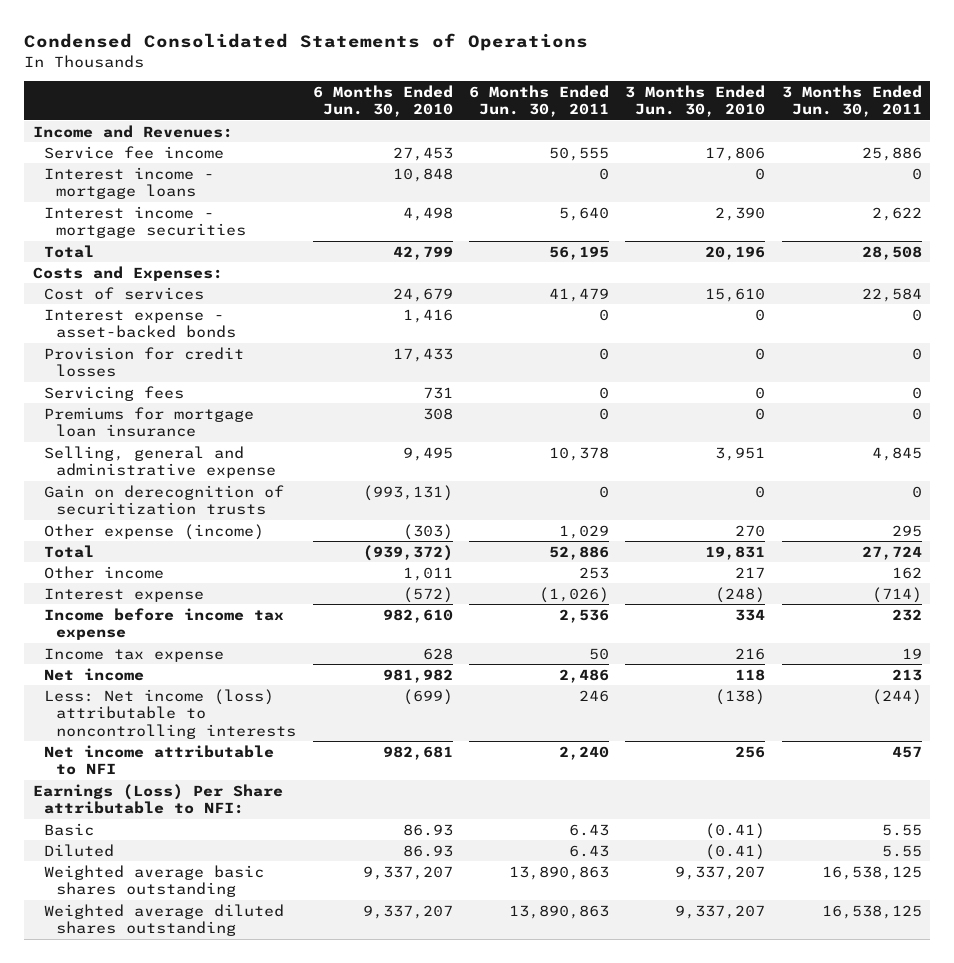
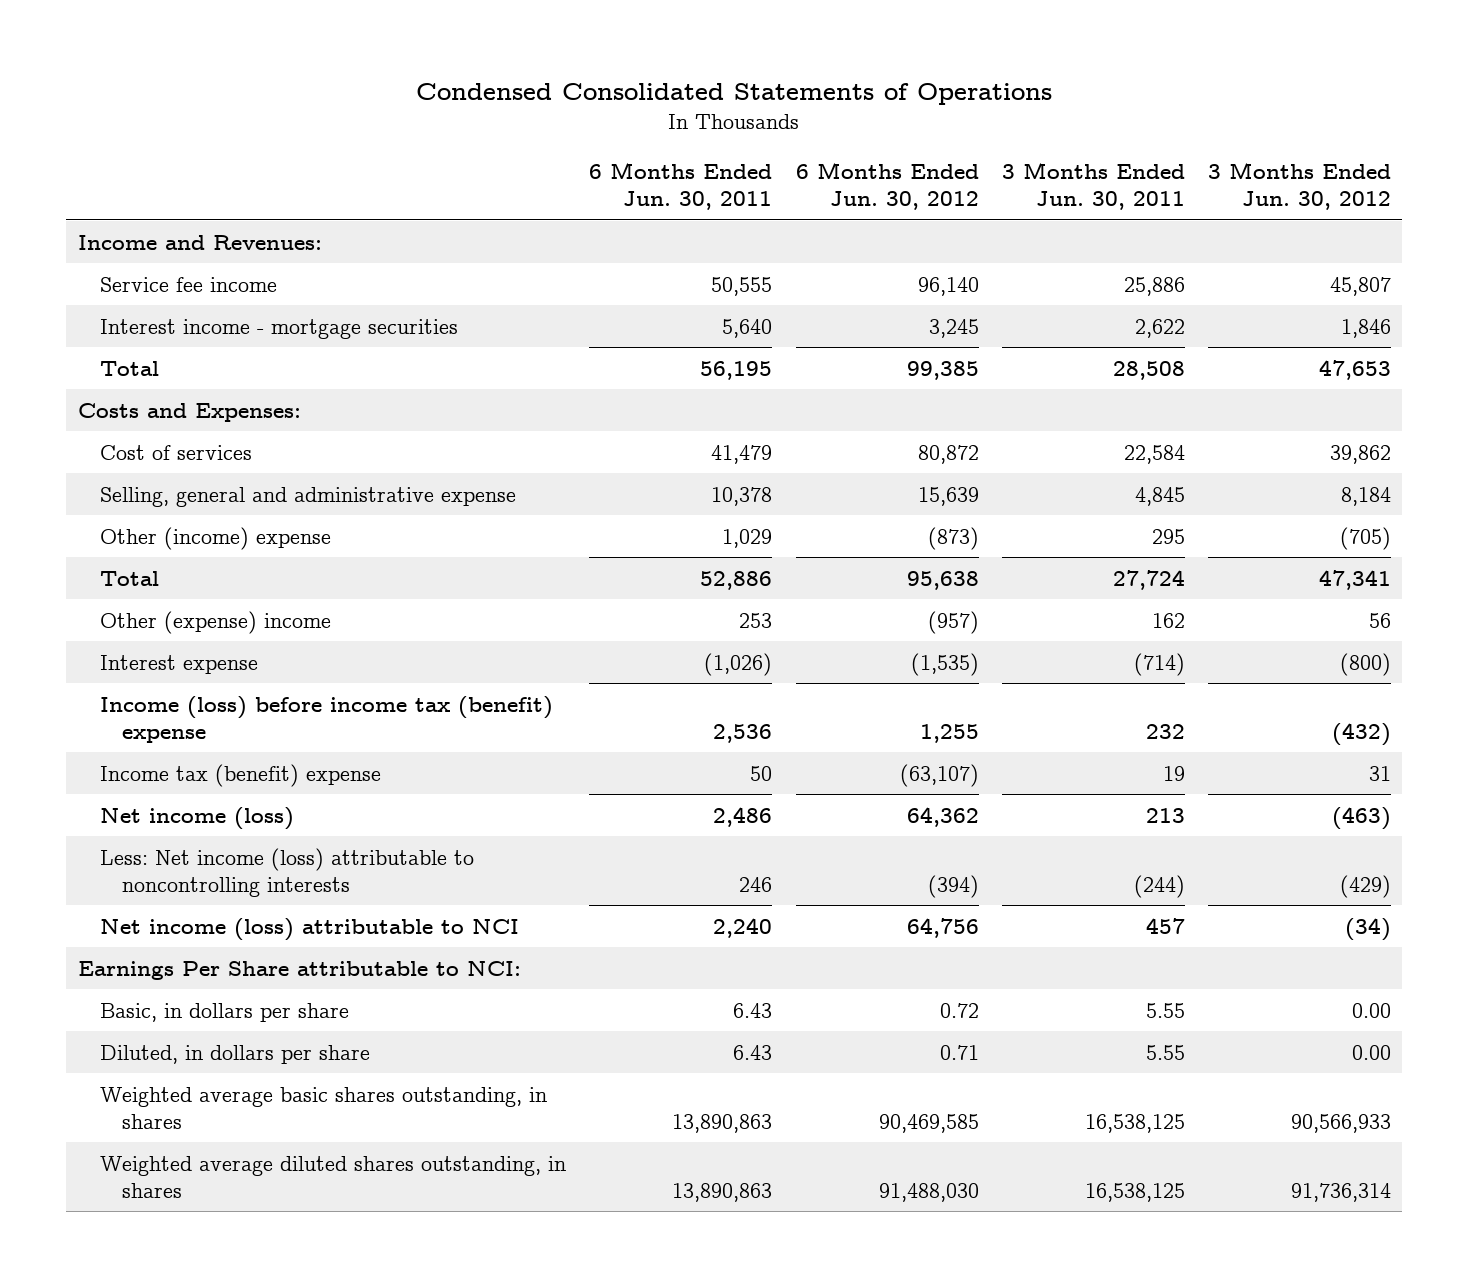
- | 6 Months Ended Jun. 30, 2010 | 6 Months Ended Jun. 30, 2011 | 3 Months Ended Jun. 30, 2010 | 3 Months Ended Jun. 30, 2011
+ | 6 Months Ended Jun. 30, 2011 | 6 Months Ended Jun. 30, 2012 | 3 Months Ended Jun. 30, 2011 | 3 Months Ended Jun. 30, 2012
- Interest income - mortgage loans | 10,848 | 0 | 0 | 0
- Interest expense - asset-backed bonds | 1,416 | 0 | 0 | 0
- Provision for credit losses | 17,433 | 0 | 0 | 0
- Servicing fees | 731 | 0 | 0 | 0
- Premiums for mortgage loan insurance | 308 | 0 | 0 | 0
- Gain on derecognition of securitization trusts | (993,131) | 0 | 0 | 0
- Other expense (income) | (303) | 1,029 | 270 | 295
+ Other (income) expense | 1,029 | (873) | 295 | (705)
- Other income | 1,011 | 253 | 217 | 162
+ Other (expense) income | 253 | (957) | 162 | 56
- Income before income tax expense | 982,610 | 2,536 | 334 | 232
- Income tax expense | 628 | 50 | 216 | 19
- Net income | 981,982 | 2,486 | 118 | 213
+ Income (loss) before income tax (benefit) expense | 2,536 | 1,255 | 232 | (432)
+ Income tax (benefit) expense | 50 | (63,107) | 19 | 31
+ Net income (loss) | 2,486 | 64,362 | 213 | (463)
- Net income attributable to NFI | 982,681 | 2,240 | 256 | 457
- Earnings (Loss) Per Share attributable to NFI:
- Basic | 86.93 | 6.43 | (0.41) | 5.55
- Diluted | 86.93 | 6.43 | (0.41) | 5.55
- Weighted average basic shares outstanding | 9,337,207 | 13,890,863 | 9,337,207 | 16,538,125
- Weighted average diluted shares outstanding | 9,337,207 | 13,890,863 | 9,337,207 | 16,538,125
+ Net income (loss) attributable to NCI | 2,240 | 64,756 | 457 | (34)
+ Earnings Per Share attributable to NCI:
+ Basic, in dollars per share | 6.43 | 0.72 | 5.55 | 0.00
+ Diluted, in dollars per share | 6.43 | 0.71 | 5.55 | 0.00
+ Weighted average basic shares outstanding, in shares | 13,890,863 | 90,469,585 | 16,538,125 | 90,566,933
+ Weighted average diluted shares outstanding, in shares | 13,890,863 | 91,488,030 | 16,538,125 | 91,736,314

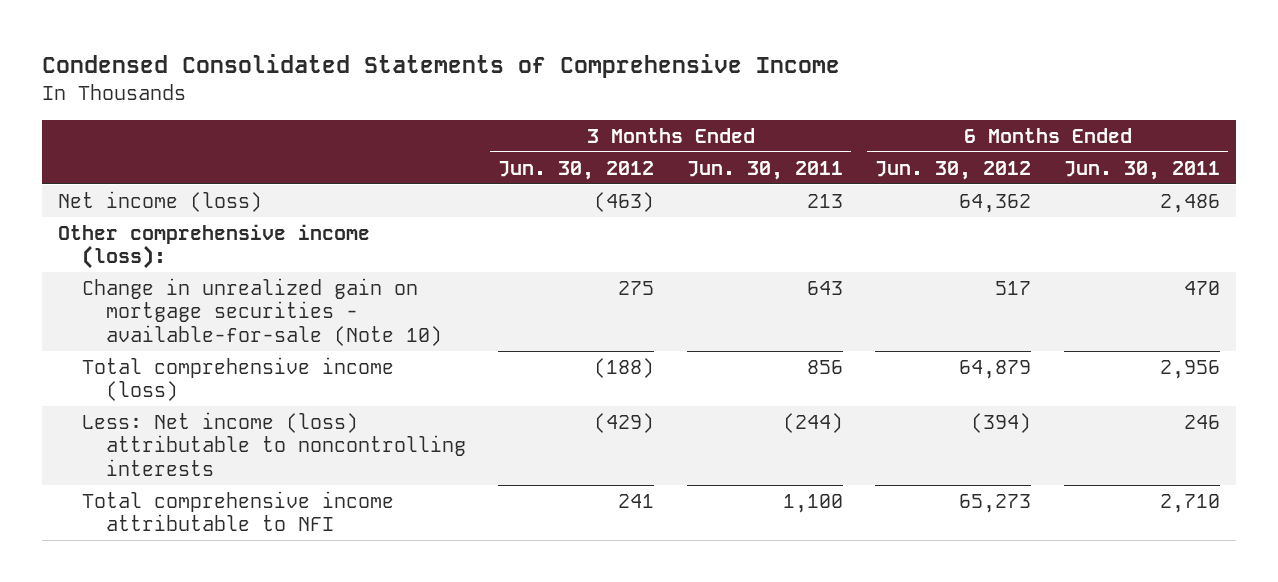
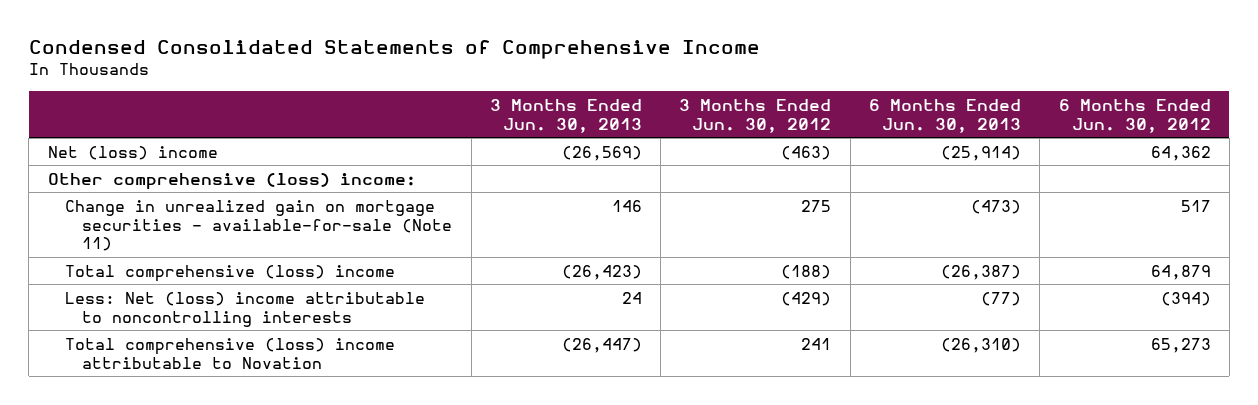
- | 3 Months Ended Jun. 30, 2012 | 3 Months Ended Jun. 30, 2011 | 6 Months Ended Jun. 30, 2012 | 6 Months Ended Jun. 30, 2011
+ | 3 Months Ended Jun. 30, 2013 | 3 Months Ended Jun. 30, 2012 | 6 Months Ended Jun. 30, 2013 | 6 Months Ended Jun. 30, 2012
- Net income (loss) | (463) | 213 | 64,362 | 2,486
- Other comprehensive income (loss):
- Change in unrealized gain on mortgage securities - available-for-sale (Note 10) | 275 | 643 | 517 | 470
- Total comprehensive income (loss) | (188) | 856 | 64,879 | 2,956
- Less: Net income (loss) attributable to noncontrolling interests | (429) | (244) | (394) | 246
- Total comprehensive income attributable to NFI | 241 | 1,100 | 65,273 | 2,710
+ Net (loss) income | (26,569) | (463) | (25,914) | 64,362
+ Other comprehensive (loss) income:
+ Change in unrealized gain on mortgage securities - available-for-sale (Note 11) | 146 | 275 | (473) | 517
+ Total comprehensive (loss) income | (26,423) | (188) | (26,387) | 64,879
+ Less: Net (loss) income attributable to noncontrolling interests | 24 | (429) | (77) | (394)
+ Total comprehensive (loss) income attributable to Novation | (26,447) | 241 | (26,310) | 65,273

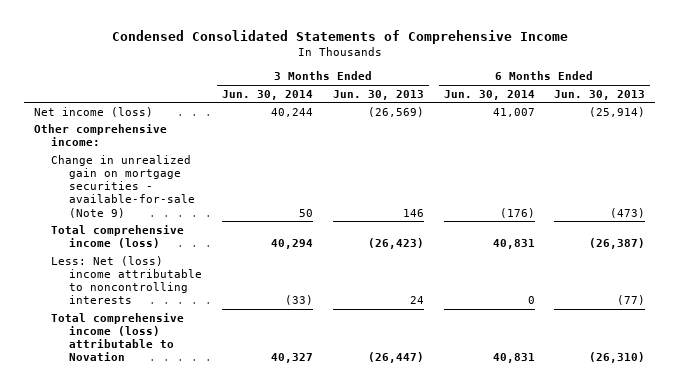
- | 3 Months Ended Jun. 30, 2013 | 3 Months Ended Jun. 30, 2012 | 6 Months Ended Jun. 30, 2013 | 6 Months Ended Jun. 30, 2012
+ | 3 Months Ended Jun. 30, 2014 | 3 Months Ended Jun. 30, 2013 | 6 Months Ended Jun. 30, 2014 | 6 Months Ended Jun. 30, 2013
- Net (loss) income | (26,569) | (463) | (25,914) | 64,362
- Other comprehensive (loss) income:
- Change in unrealized gain on mortgage securities - available-for-sale (Note 11) | 146 | 275 | (473) | 517
- Total comprehensive (loss) income | (26,423) | (188) | (26,387) | 64,879
+ Net income (loss) | 40,244 | (26,569) | 41,007 | (25,914)
+ Other comprehensive income:
+ Change in unrealized gain on mortgage securities - available-for-sale (Note 9) | 50 | 146 | (176) | (473)
+ Total comprehensive income (loss) | 40,294 | (26,423) | 40,831 | (26,387)
- Total comprehensive (loss) income attributable to Novation | (26,447) | 241 | (26,310) | 65,273
+ Total comprehensive income (loss) attributable to Novation | 40,327 | (26,447) | 40,831 | (26,310)

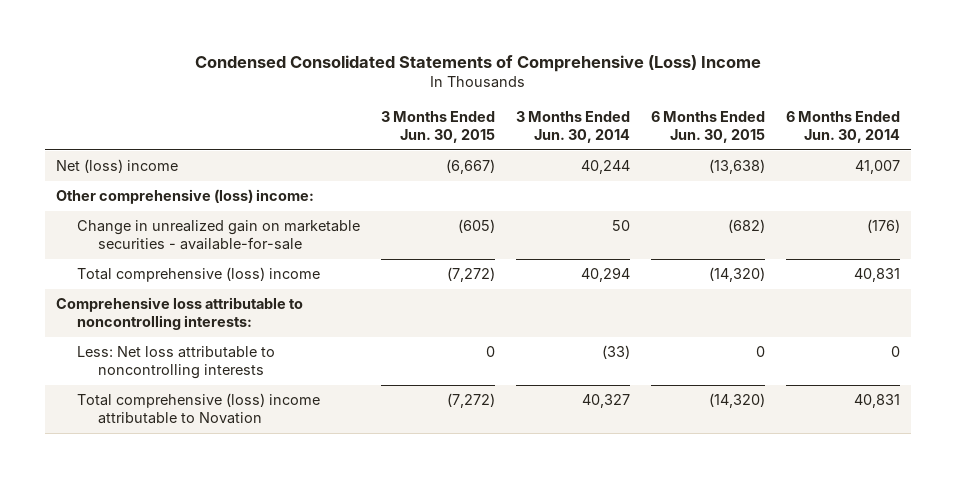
- Condensed Consolidated Statements of Comprehensive Income
+ Condensed Consolidated Statements of Comprehensive (Loss) Income
- | 3 Months Ended Jun. 30, 2014 | 3 Months Ended Jun. 30, 2013 | 6 Months Ended Jun. 30, 2014 | 6 Months Ended Jun. 30, 2013
+ | 3 Months Ended Jun. 30, 2015 | 3 Months Ended Jun. 30, 2014 | 6 Months Ended Jun. 30, 2015 | 6 Months Ended Jun. 30, 2014
- Net income (loss) | 40,244 | (26,569) | 41,007 | (25,914)
- Other comprehensive income:
- Change in unrealized gain on mortgage securities - available-for-sale (Note 9) | 50 | 146 | (176) | (473)
- Total comprehensive income (loss) | 40,294 | (26,423) | 40,831 | (26,387)
- Less: Net (loss) income attributable to noncontrolling interests | (33) | 24 | 0 | (77)
- Total comprehensive income (loss) attributable to Novation | 40,327 | (26,447) | 40,831 | (26,310)
+ Net (loss) income | (6,667) | 40,244 | (13,638) | 41,007
+ Other comprehensive (loss) income:
+ Change in unrealized gain on marketable securities - available-for-sale | (605) | 50 | (682) | (176)
+ Total comprehensive (loss) income | (7,272) | 40,294 | (14,320) | 40,831
+ Comprehensive loss attributable to noncontrolling interests:
+ Less: Net loss attributable to noncontrolling interests | 0 | (33) | 0 | 0
+ Total comprehensive (loss) income attributable to Novation | (7,272) | 40,327 | (14,320) | 40,831

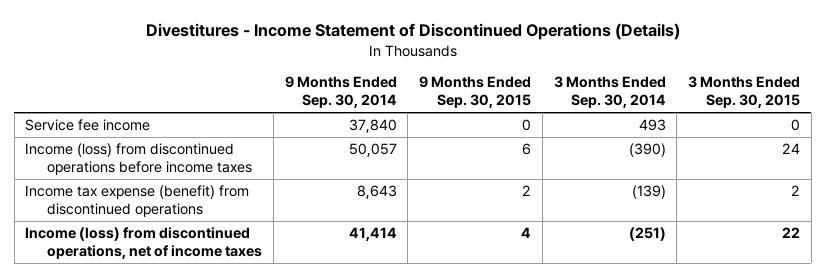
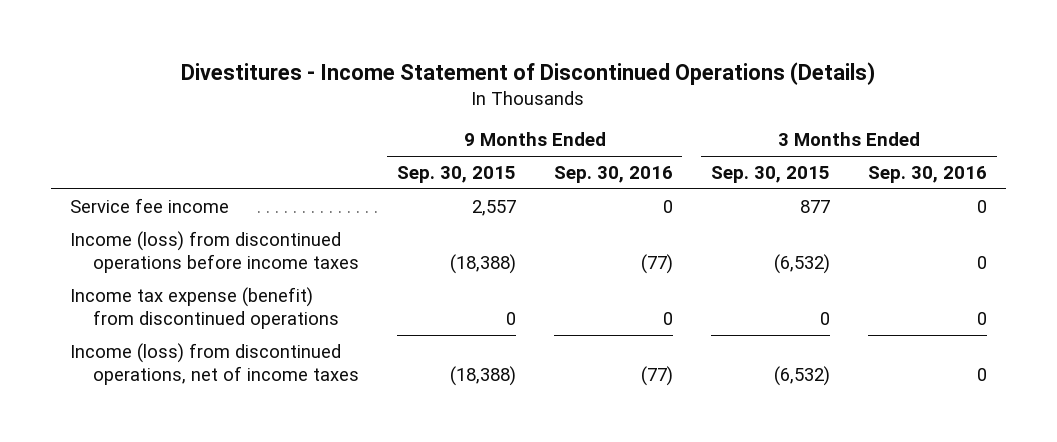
- | 9 Months Ended Sep. 30, 2014 | 9 Months Ended Sep. 30, 2015 | 3 Months Ended Sep. 30, 2014 | 3 Months Ended Sep. 30, 2015
+ | 9 Months Ended Sep. 30, 2015 | 9 Months Ended Sep. 30, 2016 | 3 Months Ended Sep. 30, 2015 | 3 Months Ended Sep. 30, 2016
- Service fee income | 37,840 | 0 | 493 | 0
- Income (loss) from discontinued operations before income taxes | 50,057 | 6 | (390) | 24
- Income tax expense (benefit) from discontinued operations | 8,643 | 2 | (139) | 2
- Income (loss) from discontinued operations, net of income taxes | 41,414 | 4 | (251) | 22
+ Service fee income | 2,557 | 0 | 877 | 0
+ Income (loss) from discontinued operations before income taxes | (18,388) | (77) | (6,532) | 0
+ Income tax expense (benefit) from discontinued operations | 0 | 0 | 0 | 0
+ Income (loss) from discontinued operations, net of income taxes | (18,388) | (77) | (6,532) | 0

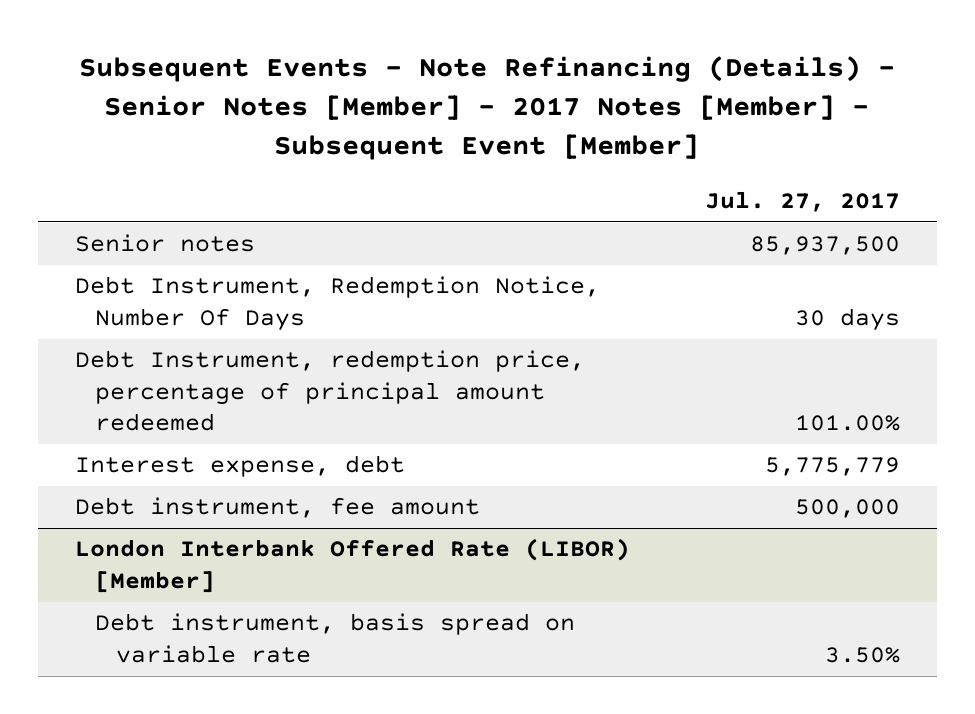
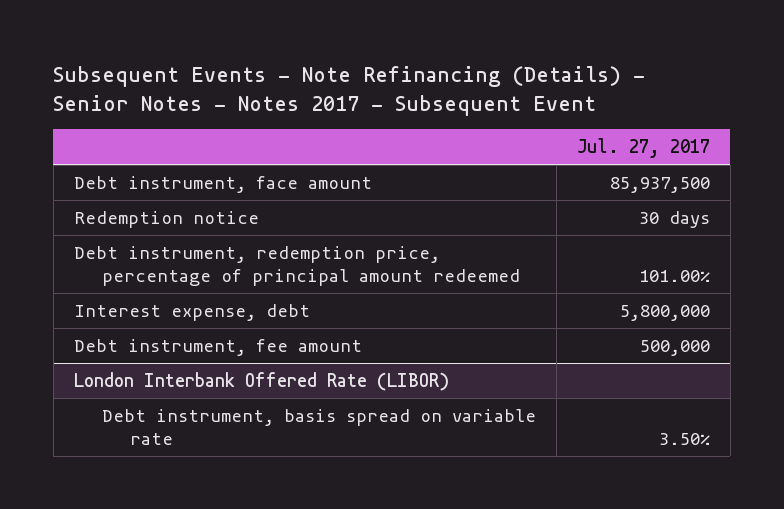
- Subsequent Events - Note Refinancing (Details) - Senior Notes [Member] - 2017 Notes [Member] - Subsequent Event [Member]
+ Subsequent Events - Note Refinancing (Details) - Senior Notes - Notes 2017 - Subsequent Event
- Senior notes | 85,937,500
- Debt Instrument, Redemption Notice, Number Of Days | 30 days
- Debt Instrument, redemption price, percentage of principal amount redeemed | 101.00%
- Interest expense, debt | 5,775,779
+ Debt instrument, face amount | 85,937,500
+ Redemption notice | 30 days
+ Debt instrument, redemption price, percentage of principal amount redeemed | 101.00%
+ Interest expense, debt | 5,800,000
- London Interbank Offered Rate (LIBOR) [Member]
+ London Interbank Offered Rate (LIBOR)

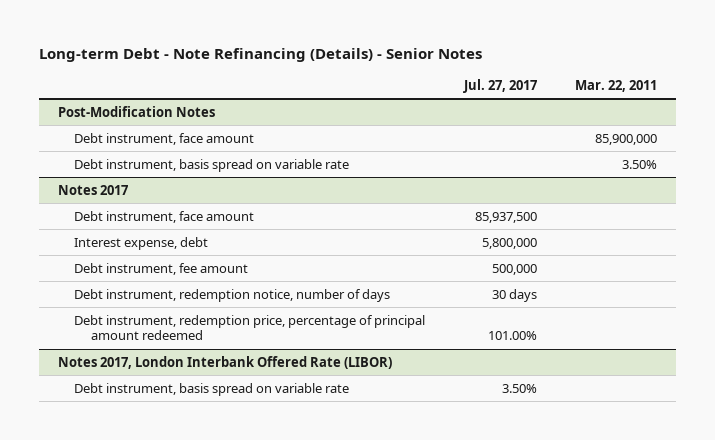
- Subsequent Events - Note Refinancing (Details) - Senior Notes - Notes 2017 - Subsequent Event
+ Long-term Debt - Note Refinancing (Details) - Senior Notes
- | Jul. 27, 2017
+ | Jul. 27, 2017 | Mar. 22, 2011
+ Post-Modification Notes
+ Debt instrument, face amount | | 85,900,000
+ Debt instrument, basis spread on variable rate | | 3.50%
+ Notes 2017
- Redemption notice | 30 days
- Debt instrument, redemption price, percentage of principal amount redeemed | 101.00%
- London Interbank Offered Rate (LIBOR)
+ Debt instrument, redemption notice, number of days | 30 days |
+ Debt instrument, redemption price, percentage of principal amount redeemed | 101.00% |
+ Notes 2017, London Interbank Offered Rate (LIBOR)

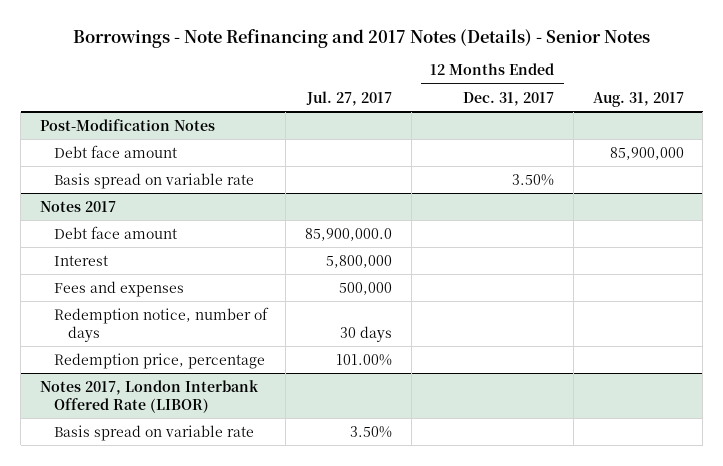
- Long-term Debt - Note Refinancing (Details) - Senior Notes
+ Borrowings - Note Refinancing and 2017 Notes (Details) - Senior Notes
- | Jul. 27, 2017 | Mar. 22, 2011
+ | Jul. 27, 2017 | 12 Months Ended Dec. 31, 2017 | Aug. 31, 2017
@ Post-Modification Notes
- Debt instrument, face amount | | 85,900,000
- Debt instrument, basis spread on variable rate | | 3.50%
+ Debt face amount | | | 85,900,000
+ Basis spread on variable rate | | 3.50% |
@ Notes 2017
- Debt instrument, face amount | 85,937,500 |
- Interest expense, debt | 5,800,000 |
- Debt instrument, fee amount | 500,000 |
- Debt instrument, redemption notice, number of days | 30 days |
- Debt instrument, redemption price, percentage of principal amount redeemed | 101.00% |
+ Debt face amount | 85,900,000.0 | |
+ Interest | 5,800,000 | |
+ Fees and expenses | 500,000 | |
+ Redemption notice, number of days | 30 days | |
+ Redemption price, percentage | 101.00% | |
@ Notes 2017, London Interbank Offered Rate (LIBOR)
- Debt instrument, basis spread on variable rate | 3.50% |
+ Basis spread on variable rate | 3.50% | |

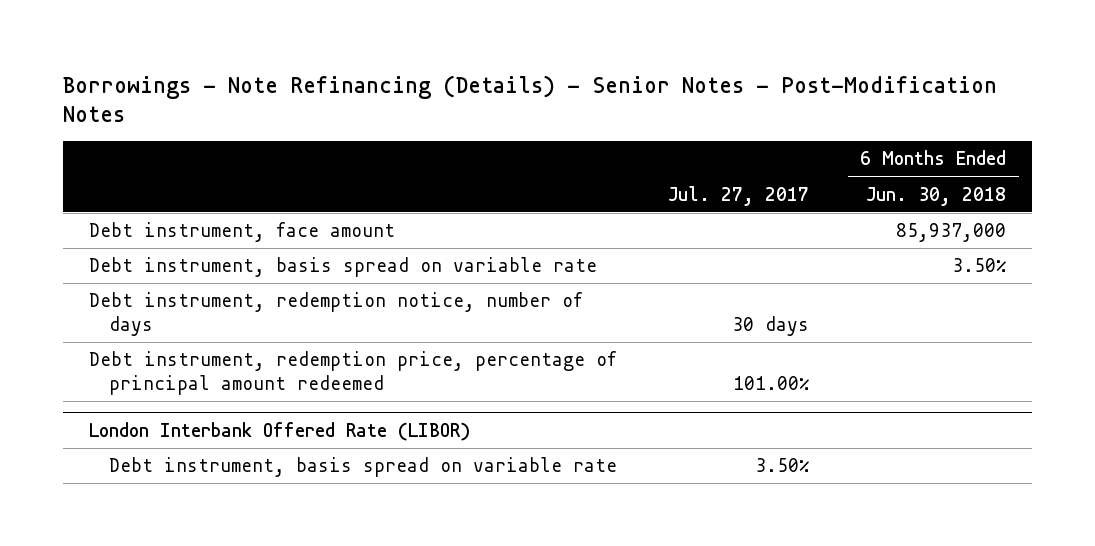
- Borrowings - Note Refinancing and 2017 Notes (Details) - Senior Notes
+ Borrowings - Note Refinancing (Details) - Senior Notes - Post-Modification Notes
- | Jul. 27, 2017 | 12 Months Ended Dec. 31, 2017 | Aug. 31, 2017
+ | Jul. 27, 2017 | 6 Months Ended Jun. 30, 2018
- Post-Modification Notes
- Debt face amount | | | 85,900,000
- Basis spread on variable rate | | 3.50% |
- Notes 2017
- Debt face amount | 85,900,000.0 | |
- Interest | 5,800,000 | |
- Fees and expenses | 500,000 | |
- Redemption notice, number of days | 30 days | |
- Redemption price, percentage | 101.00% | |
- Notes 2017, London Interbank Offered Rate (LIBOR)
- Basis spread on variable rate | 3.50% | |
+ Debt instrument, face amount | | 85,937,000
+ Debt instrument, basis spread on variable rate | | 3.50%
+ Debt instrument, redemption notice, number of days | 30 days |
+ Debt instrument, redemption price, percentage of principal amount redeemed | 101.00% |
+ London Interbank Offered Rate (LIBOR)
+ Debt instrument, basis spread on variable rate | 3.50% |

